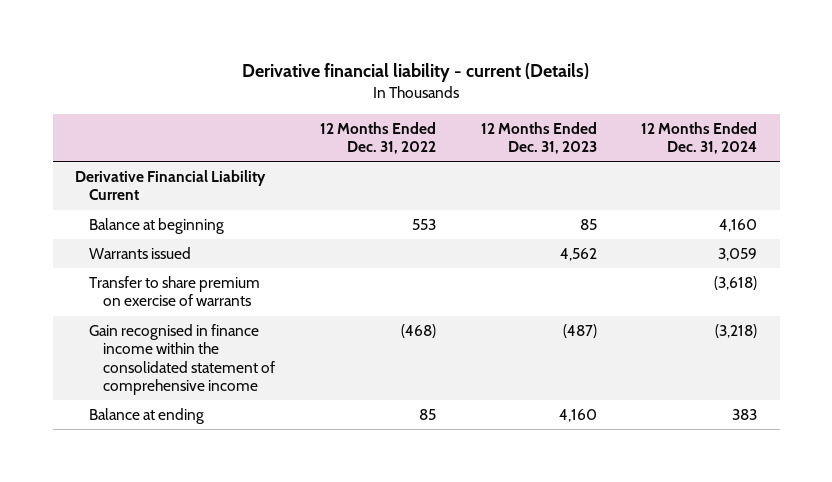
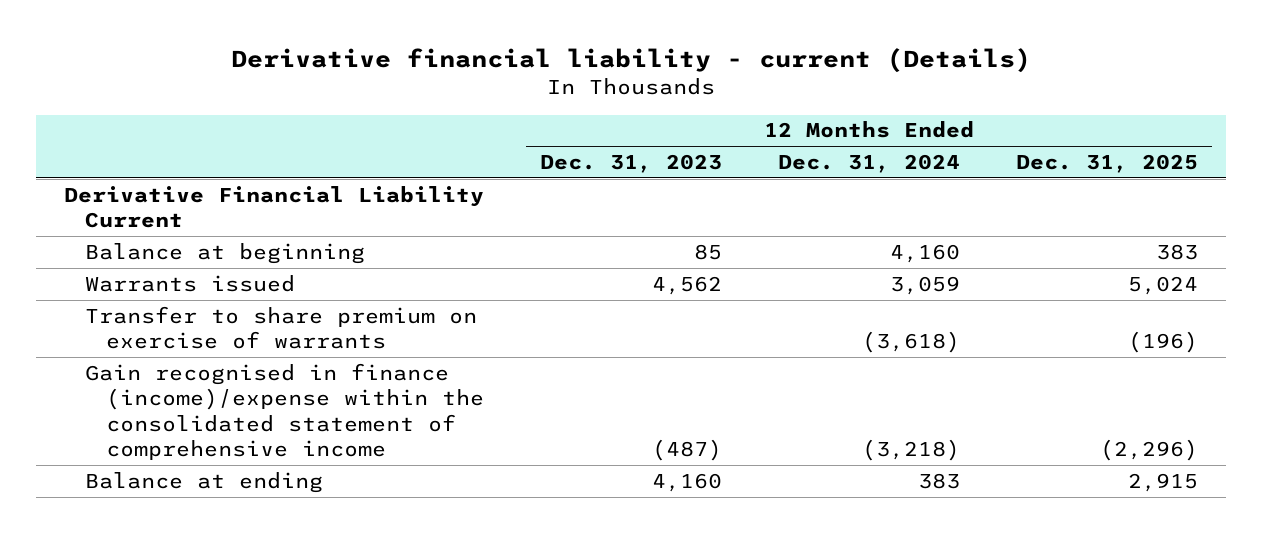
- | 12 Months Ended Dec. 31, 2022 | 12 Months Ended Dec. 31, 2023 | 12 Months Ended Dec. 31, 2024
+ | 12 Months Ended Dec. 31, 2023 | 12 Months Ended Dec. 31, 2024 | 12 Months Ended Dec. 31, 2025
- Gain recognised in finance income within the consolidated statement of comprehensive income | (468) | (487) | (3,218)
+ Gain recognised in finance (income)/expense within the consolidated statement of comprehensive income | (487) | (3,218) | (2,296)

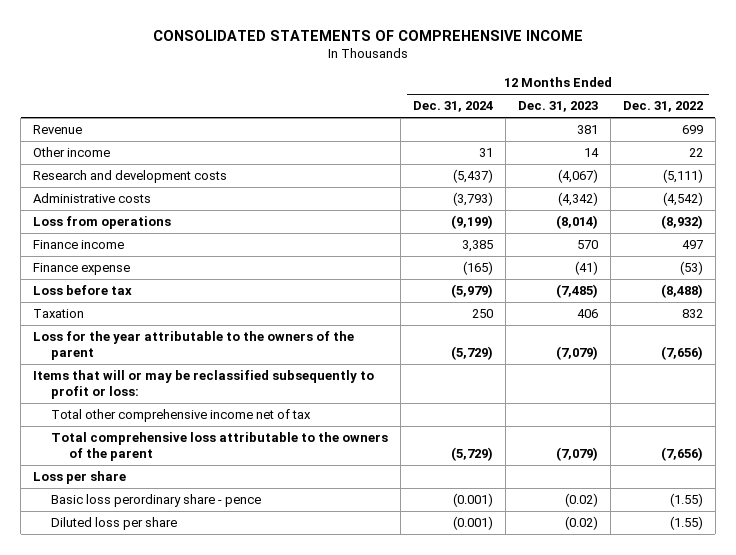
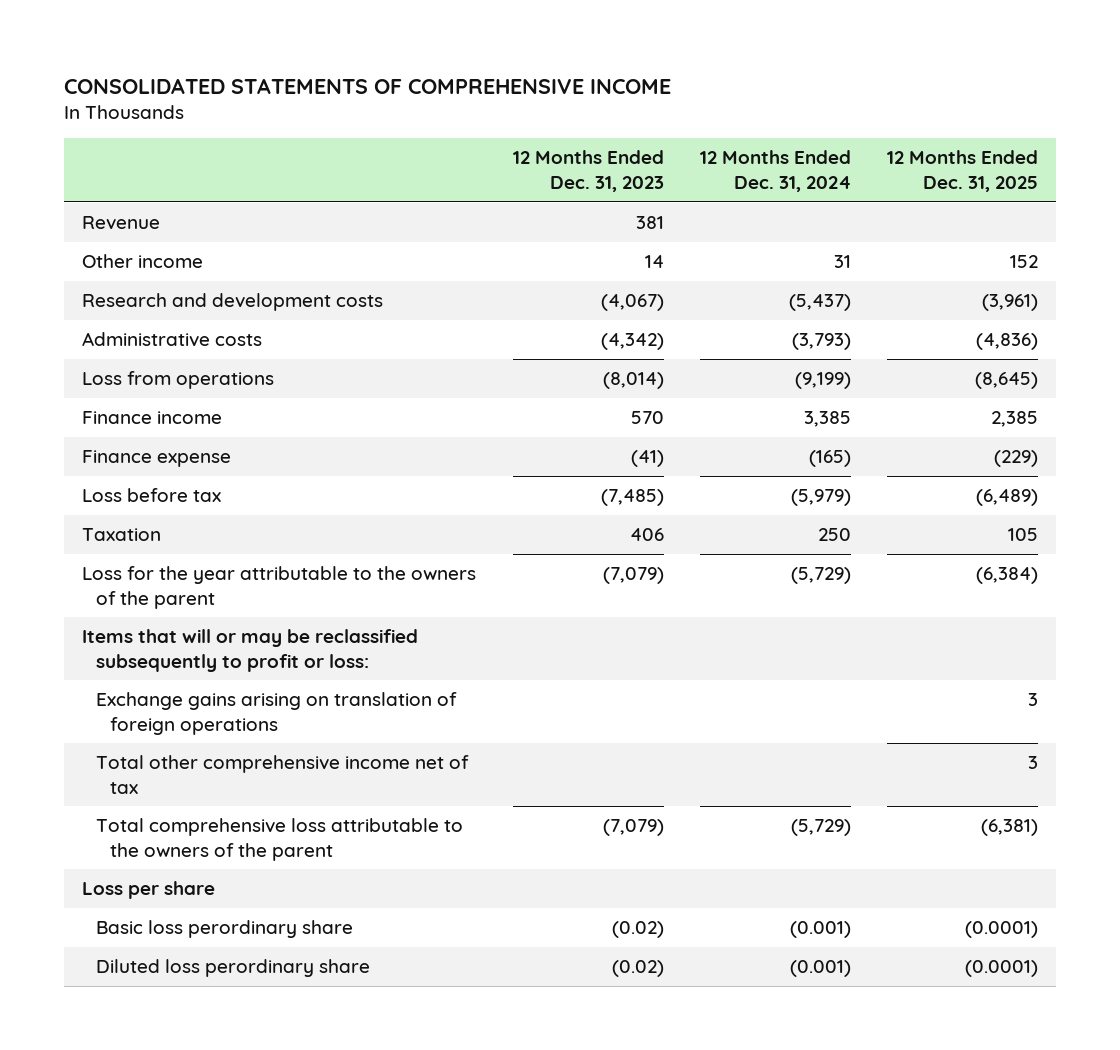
- | 12 Months Ended Dec. 31, 2024 | 12 Months Ended Dec. 31, 2023 | 12 Months Ended Dec. 31, 2022
+ | 12 Months Ended Dec. 31, 2023 | 12 Months Ended Dec. 31, 2024 | 12 Months Ended Dec. 31, 2025
+ Exchange gains arising on translation of foreign operations | | | 3
- Basic loss perordinary share - pence | (0.001) | (0.02) | (1.55)
- Diluted loss per share | (0.001) | (0.02) | (1.55)
+ Basic loss perordinary share | (0.02) | (0.001) | (0.0001)
+ Diluted loss perordinary share | (0.02) | (0.001) | (0.0001)

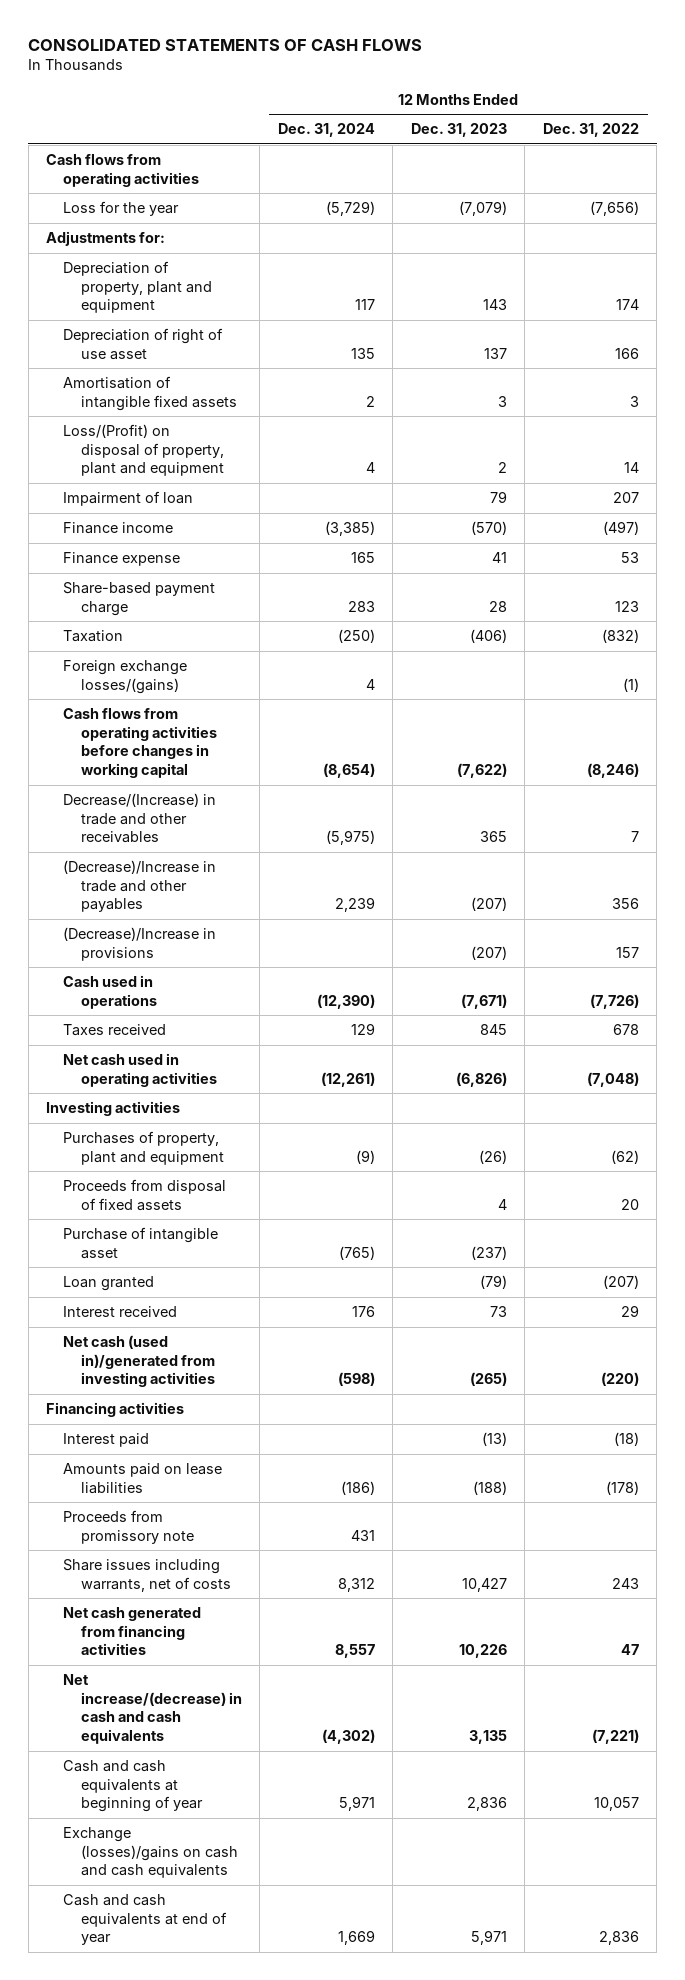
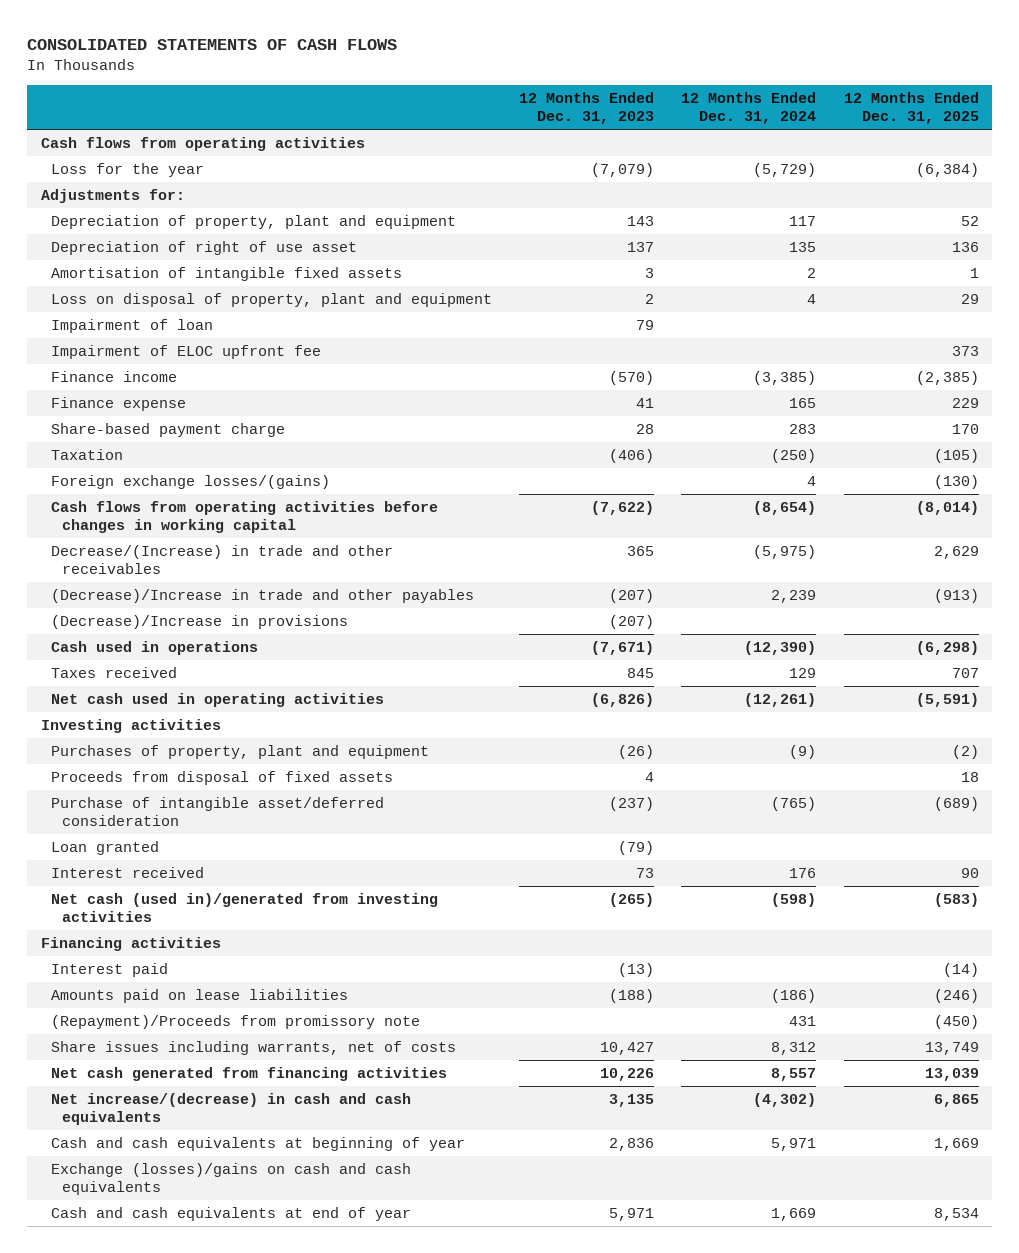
- | 12 Months Ended Dec. 31, 2024 | 12 Months Ended Dec. 31, 2023 | 12 Months Ended Dec. 31, 2022
+ | 12 Months Ended Dec. 31, 2023 | 12 Months Ended Dec. 31, 2024 | 12 Months Ended Dec. 31, 2025
- Loss/(Profit) on disposal of property, plant and equipment | 4 | 2 | 14
+ Loss on disposal of property, plant and equipment | 2 | 4 | 29
+ Impairment of ELOC upfront fee | | | 373
- Purchase of intangible asset | (765) | (237) |
+ Purchase of intangible asset/deferred consideration | (237) | (765) | (689)
- Proceeds from promissory note | 431 | |
+ (Repayment)/Proceeds from promissory note | | 431 | (450)

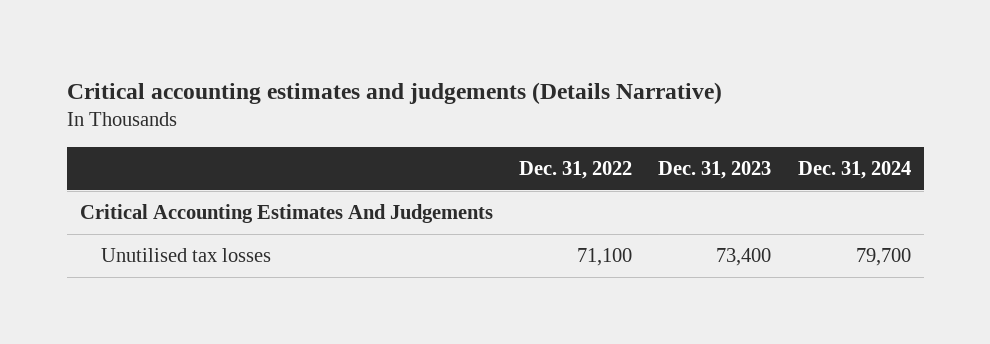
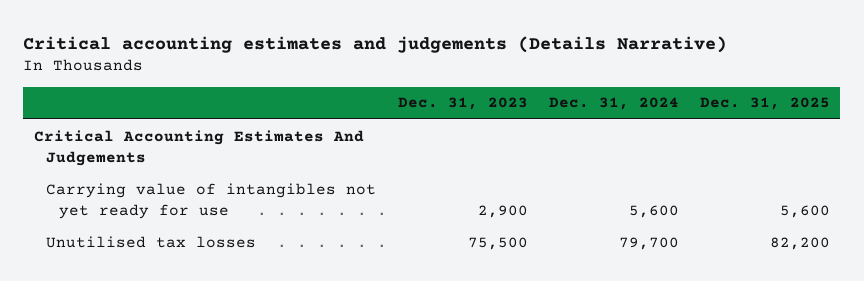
- | Dec. 31, 2022 | Dec. 31, 2023 | Dec. 31, 2024
+ | Dec. 31, 2023 | Dec. 31, 2024 | Dec. 31, 2025
- Unutilised tax losses | 71,100 | 73,400 | 79,700
+ Carrying value of intangibles not yet ready for use | 2,900 | 5,600 | 5,600
+ Unutilised tax losses | 75,500 | 79,700 | 82,200

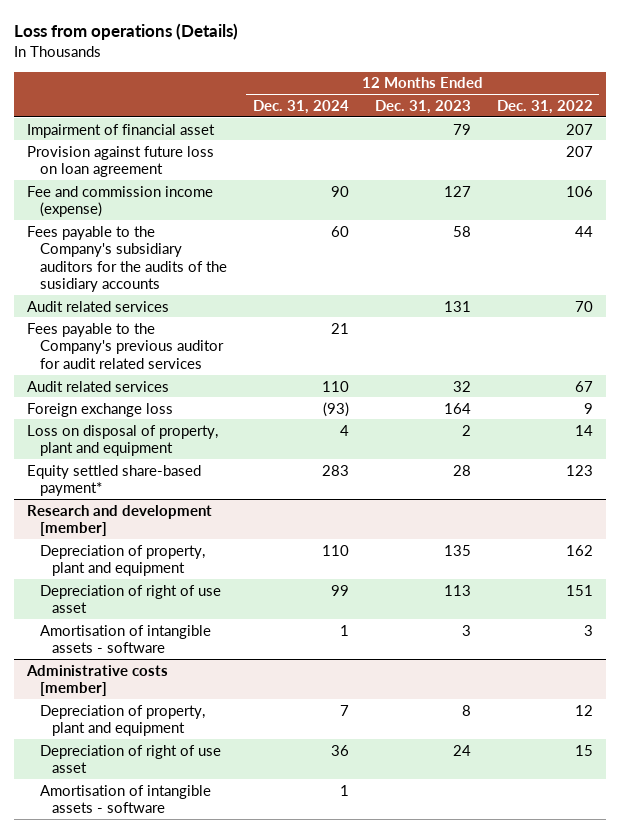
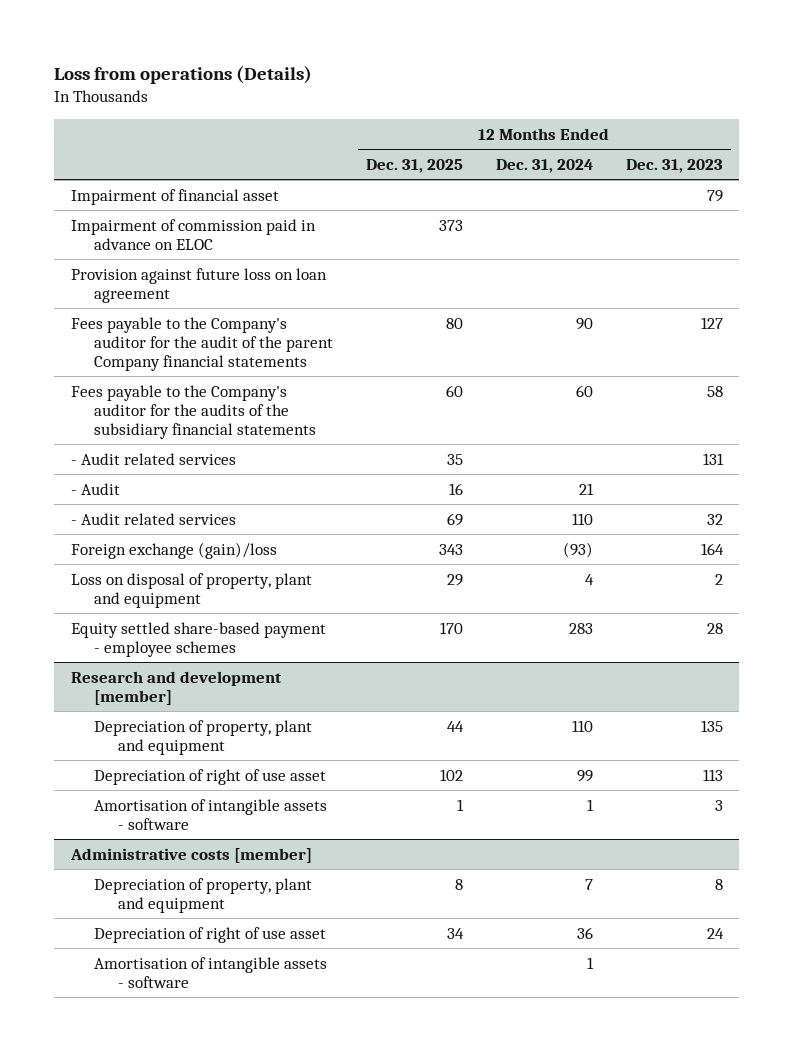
- | 12 Months Ended Dec. 31, 2024 | 12 Months Ended Dec. 31, 2023 | 12 Months Ended Dec. 31, 2022
+ | 12 Months Ended Dec. 31, 2025 | 12 Months Ended Dec. 31, 2024 | 12 Months Ended Dec. 31, 2023
+ Impairment of commission paid in advance on ELOC | 373 | |
- Fee and commission income (expense) | 90 | 127 | 106
- Fees payable to the Company's subsidiary auditors for the audits of the susidiary accounts | 60 | 58 | 44
- Audit related services | | 131 | 70
- Fees payable to the Company's previous auditor for audit related services | 21 | |
- Audit related services | 110 | 32 | 67
- Foreign exchange loss | (93) | 164 | 9
+ Fees payable to the Company's auditor for the audit of the parent Company financial statements | 80 | 90 | 127
+ Fees payable to the Company's auditor for the audits of the subsidiary financial statements | 60 | 60 | 58
+ - Audit related services | 35 | | 131
+ - Audit | 16 | 21 |
+ - Audit related services | 69 | 110 | 32
+ Foreign exchange (gain)/loss | 343 | (93) | 164
- Equity settled share-based payment* | 283 | 28 | 123
+ Equity settled share-based payment - employee schemes | 170 | 283 | 28

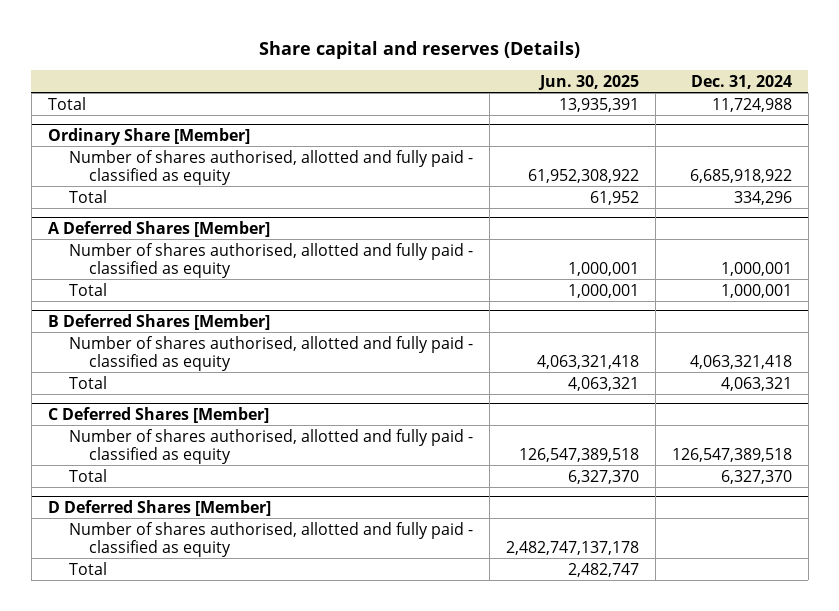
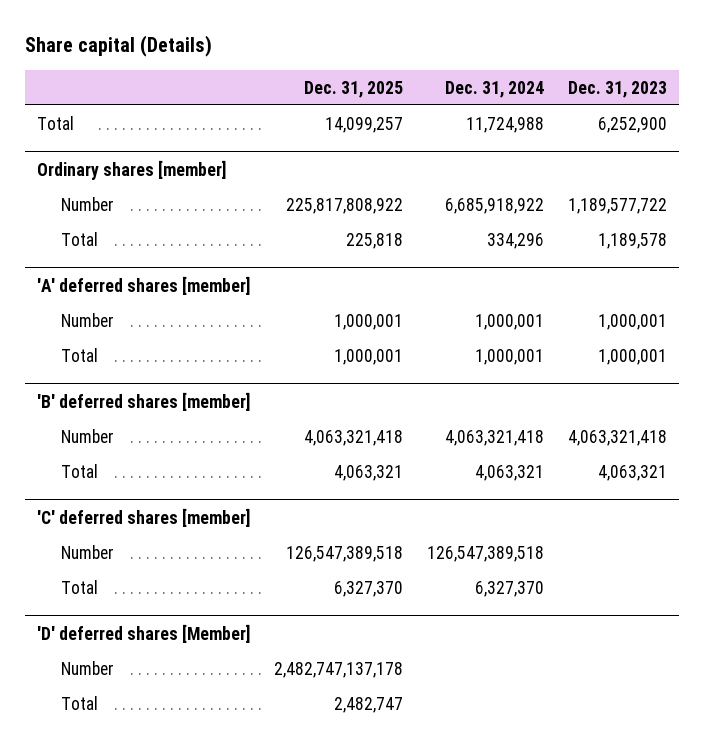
- Share capital and reserves (Details)
+ Share capital (Details)
- | Jun. 30, 2025 | Dec. 31, 2024
+ | Dec. 31, 2025 | Dec. 31, 2024 | Dec. 31, 2023
- Ordinary Share [Member]
- Number of shares authorised, allotted and fully paid - classified as equity | 61,952,308,922 | 6,685,918,922
+ Ordinary shares [member]
+ Number | 225,817,808,922 | 6,685,918,922 | 1,189,577,722
- A Deferred Shares [Member]
- Number of shares authorised, allotted and fully paid - classified as equity | 1,000,001 | 1,000,001
+ 'A' deferred shares [member]
+ Number | 1,000,001 | 1,000,001 | 1,000,001
- B Deferred Shares [Member]
- Number of shares authorised, allotted and fully paid - classified as equity | 4,063,321,418 | 4,063,321,418
+ 'B' deferred shares [member]
+ Number | 4,063,321,418 | 4,063,321,418 | 4,063,321,418
- C Deferred Shares [Member]
- Number of shares authorised, allotted and fully paid - classified as equity | 126,547,389,518 | 126,547,389,518
+ 'C' deferred shares [member]
+ Number | 126,547,389,518 | 126,547,389,518 |
- D Deferred Shares [Member]
- Number of shares authorised, allotted and fully paid - classified as equity | 2,482,747,137,178 |
+ 'D' deferred shares [Member]
+ Number | 2,482,747,137,178 | |

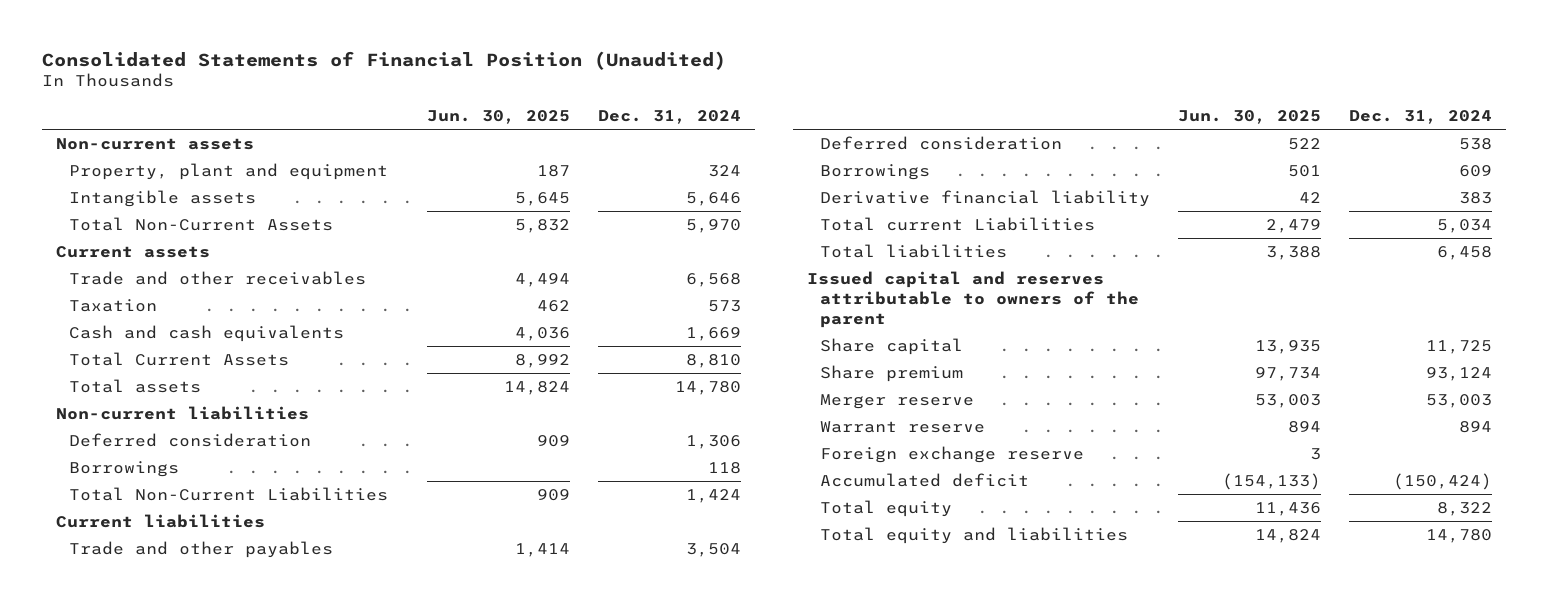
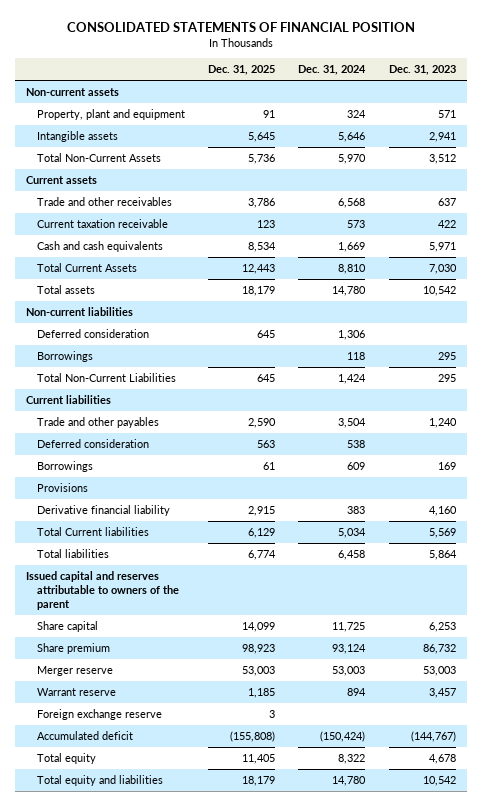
- Consolidated Statements of Financial Position (Unaudited)
+ CONSOLIDATED STATEMENTS OF FINANCIAL POSITION
- | Jun. 30, 2025 | Dec. 31, 2024
+ | Dec. 31, 2025 | Dec. 31, 2024 | Dec. 31, 2023
- Taxation | 462 | 573
+ Current taxation receivable | 123 | 573 | 422
+ Provisions
- Total current Liabilities | 2,479 | 5,034
+ Total Current liabilities | 6,129 | 5,034 | 5,569

